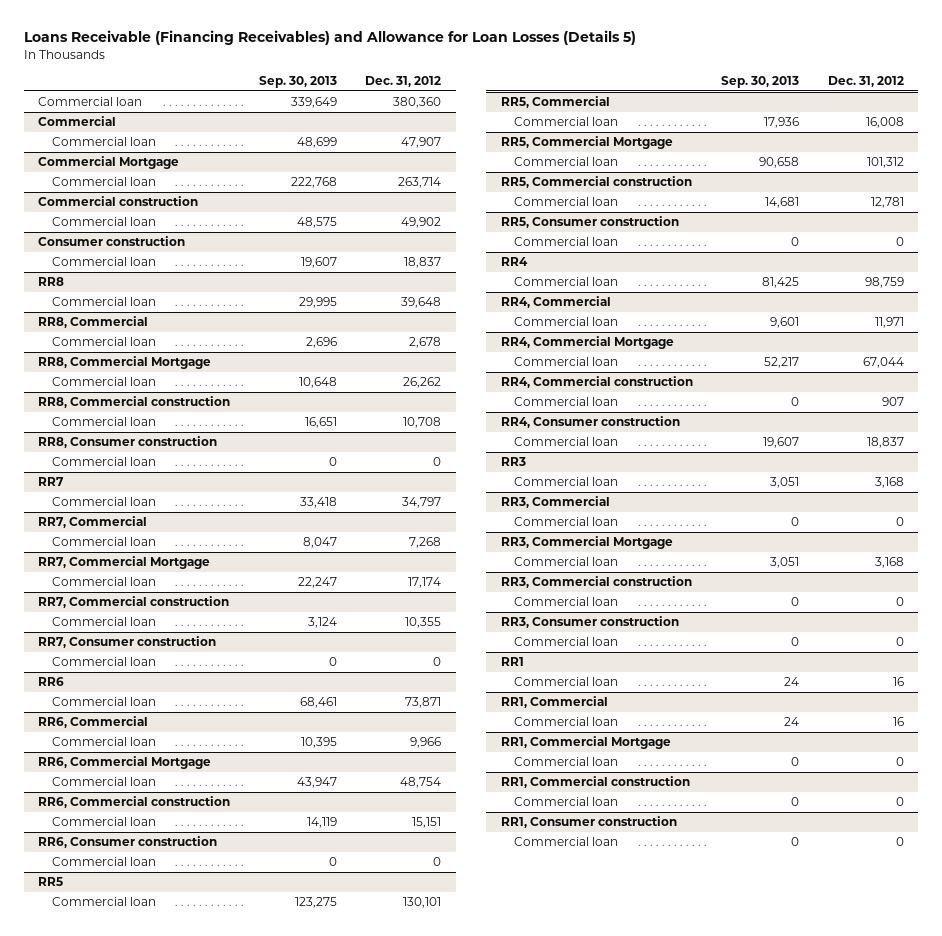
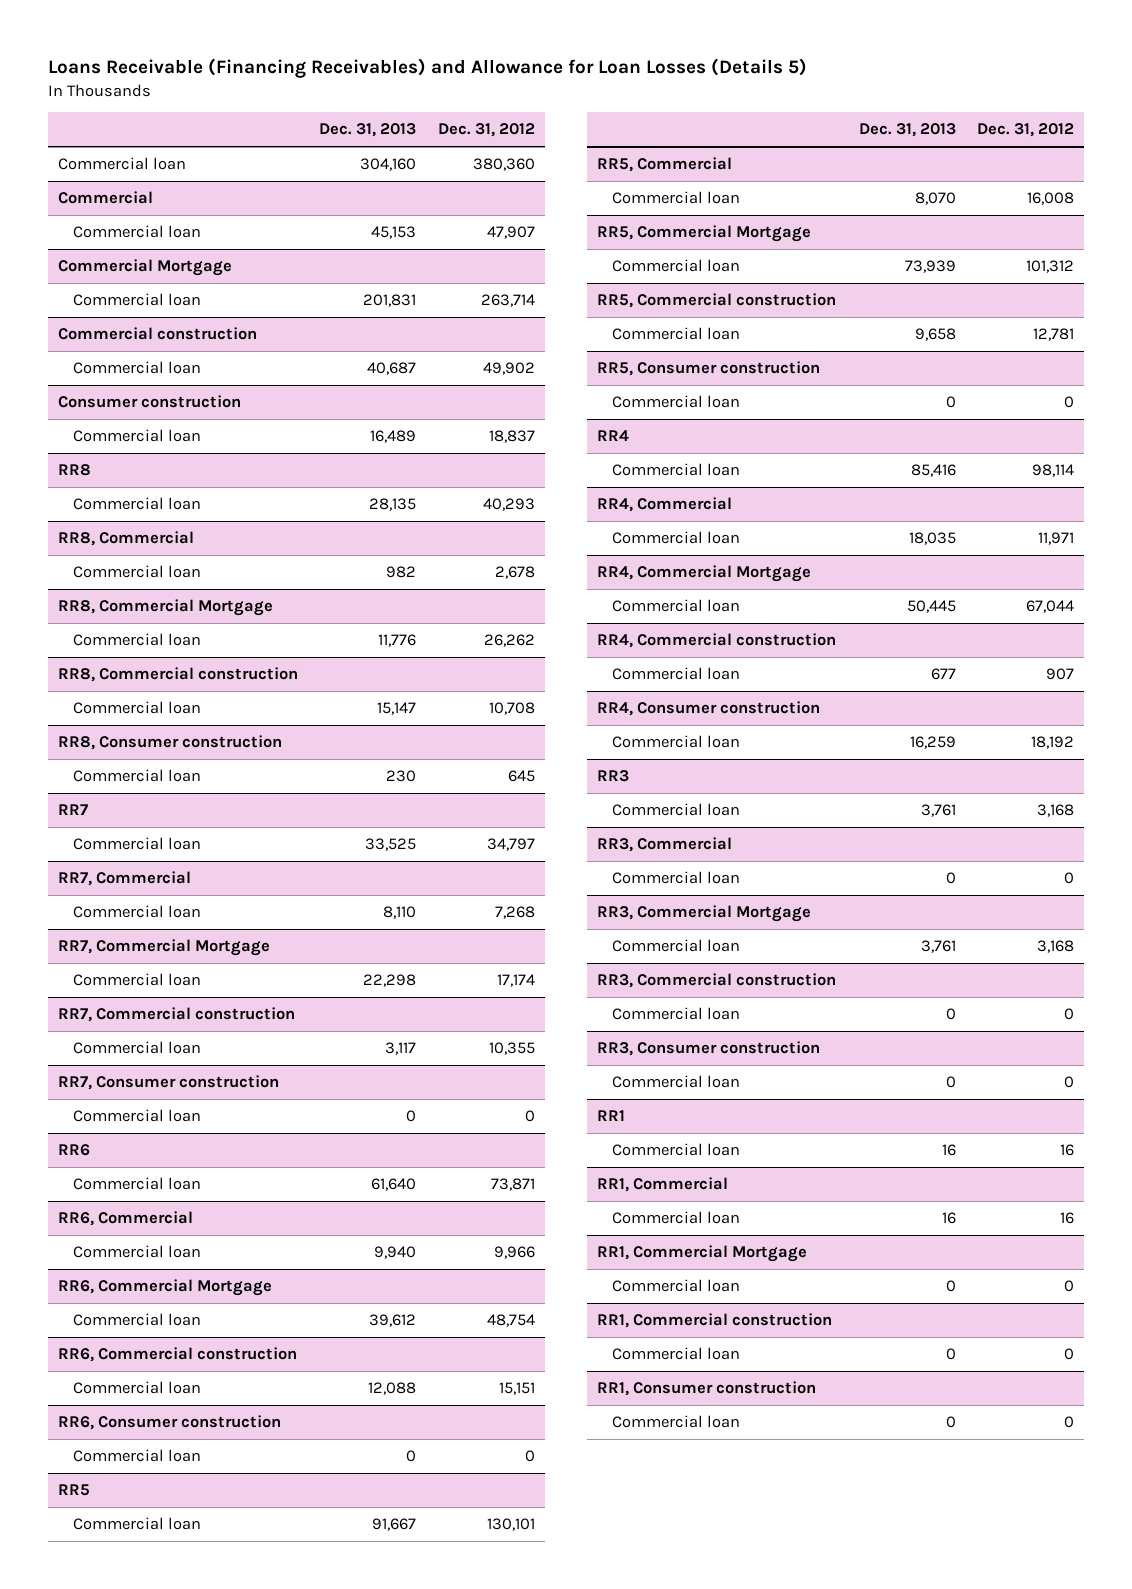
- | Sep. 30, 2013 | Dec. 31, 2012
+ | Dec. 31, 2013 | Dec. 31, 2012
@ RR8
- Commercial loan | 29,995 | 39,648
+ Commercial loan | 28,135 | 40,293
@ RR8, Consumer construction
- Commercial loan | 0 | 0
+ Commercial loan | 230 | 645
@ RR4
- Commercial loan | 81,425 | 98,759
+ Commercial loan | 85,416 | 98,114
@ RR4, Consumer construction
- Commercial loan | 19,607 | 18,837
+ Commercial loan | 16,259 | 18,192

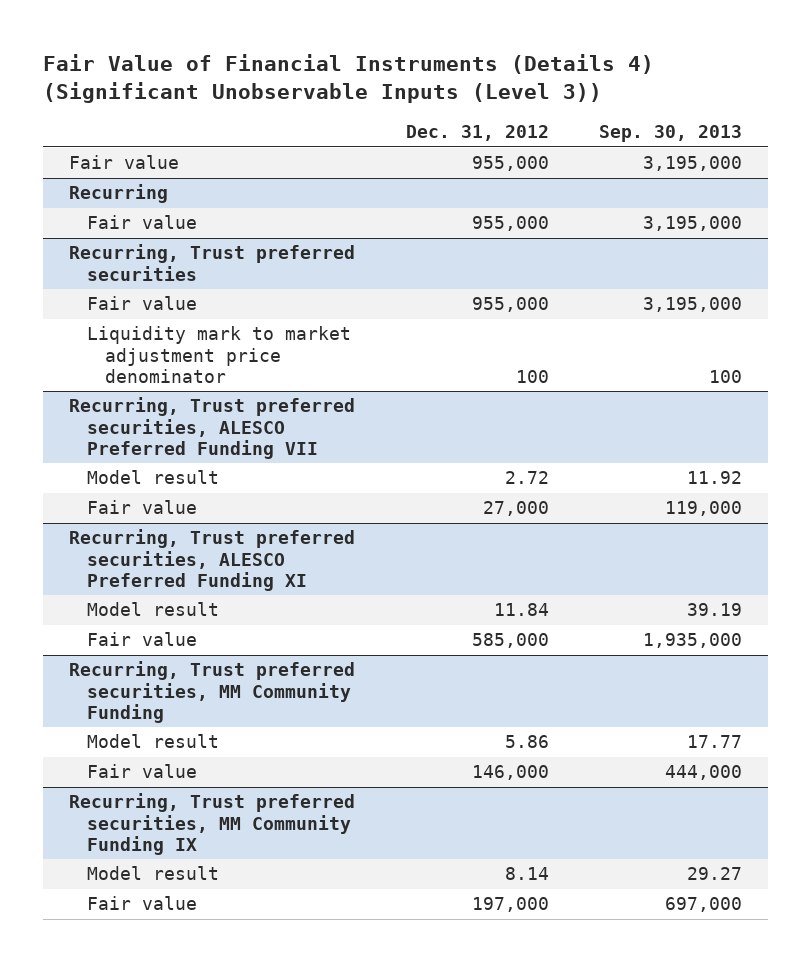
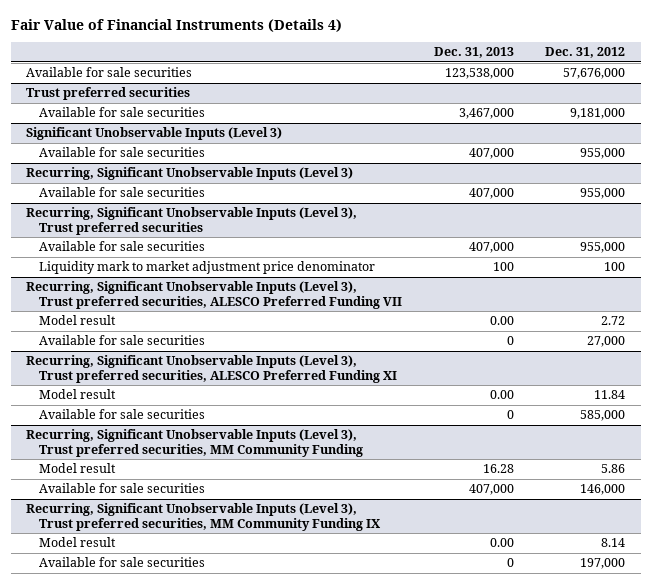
- Fair Value of Financial Instruments (Details 4) (Significant Unobservable Inputs (Level 3))
+ Fair Value of Financial Instruments (Details 4)
- | Dec. 31, 2012 | Sep. 30, 2013
+ | Dec. 31, 2013 | Dec. 31, 2012
- Fair value | 955,000 | 3,195,000
- Recurring
- Fair value | 955,000 | 3,195,000
- Recurring, Trust preferred securities
- Fair value | 955,000 | 3,195,000
+ Available for sale securities | 123,538,000 | 57,676,000
+ Trust preferred securities
+ Available for sale securities | 3,467,000 | 9,181,000
+ Significant Unobservable Inputs (Level 3)
+ Available for sale securities | 407,000 | 955,000
+ Recurring, Significant Unobservable Inputs (Level 3)
+ Available for sale securities | 407,000 | 955,000
+ Recurring, Significant Unobservable Inputs (Level 3), Trust preferred securities
+ Available for sale securities | 407,000 | 955,000
- Recurring, Trust preferred securities, ALESCO Preferred Funding VII
+ Recurring, Significant Unobservable Inputs (Level 3), Trust preferred securities, ALESCO Preferred Funding VII
- Fair value | 27,000 | 119,000
- Recurring, Trust preferred securities, ALESCO Preferred Funding XI
+ Available for sale securities | 0 | 27,000
+ Recurring, Significant Unobservable Inputs (Level 3), Trust preferred securities, ALESCO Preferred Funding XI
- Fair value | 585,000 | 1,935,000
- Recurring, Trust preferred securities, MM Community Funding
+ Available for sale securities | 0 | 585,000
+ Recurring, Significant Unobservable Inputs (Level 3), Trust preferred securities, MM Community Funding
- Fair value | 146,000 | 444,000
- Recurring, Trust preferred securities, MM Community Funding IX
+ Available for sale securities | 407,000 | 146,000
+ Recurring, Significant Unobservable Inputs (Level 3), Trust preferred securities, MM Community Funding IX
- Fair value | 197,000 | 697,000
+ Available for sale securities | 0 | 197,000

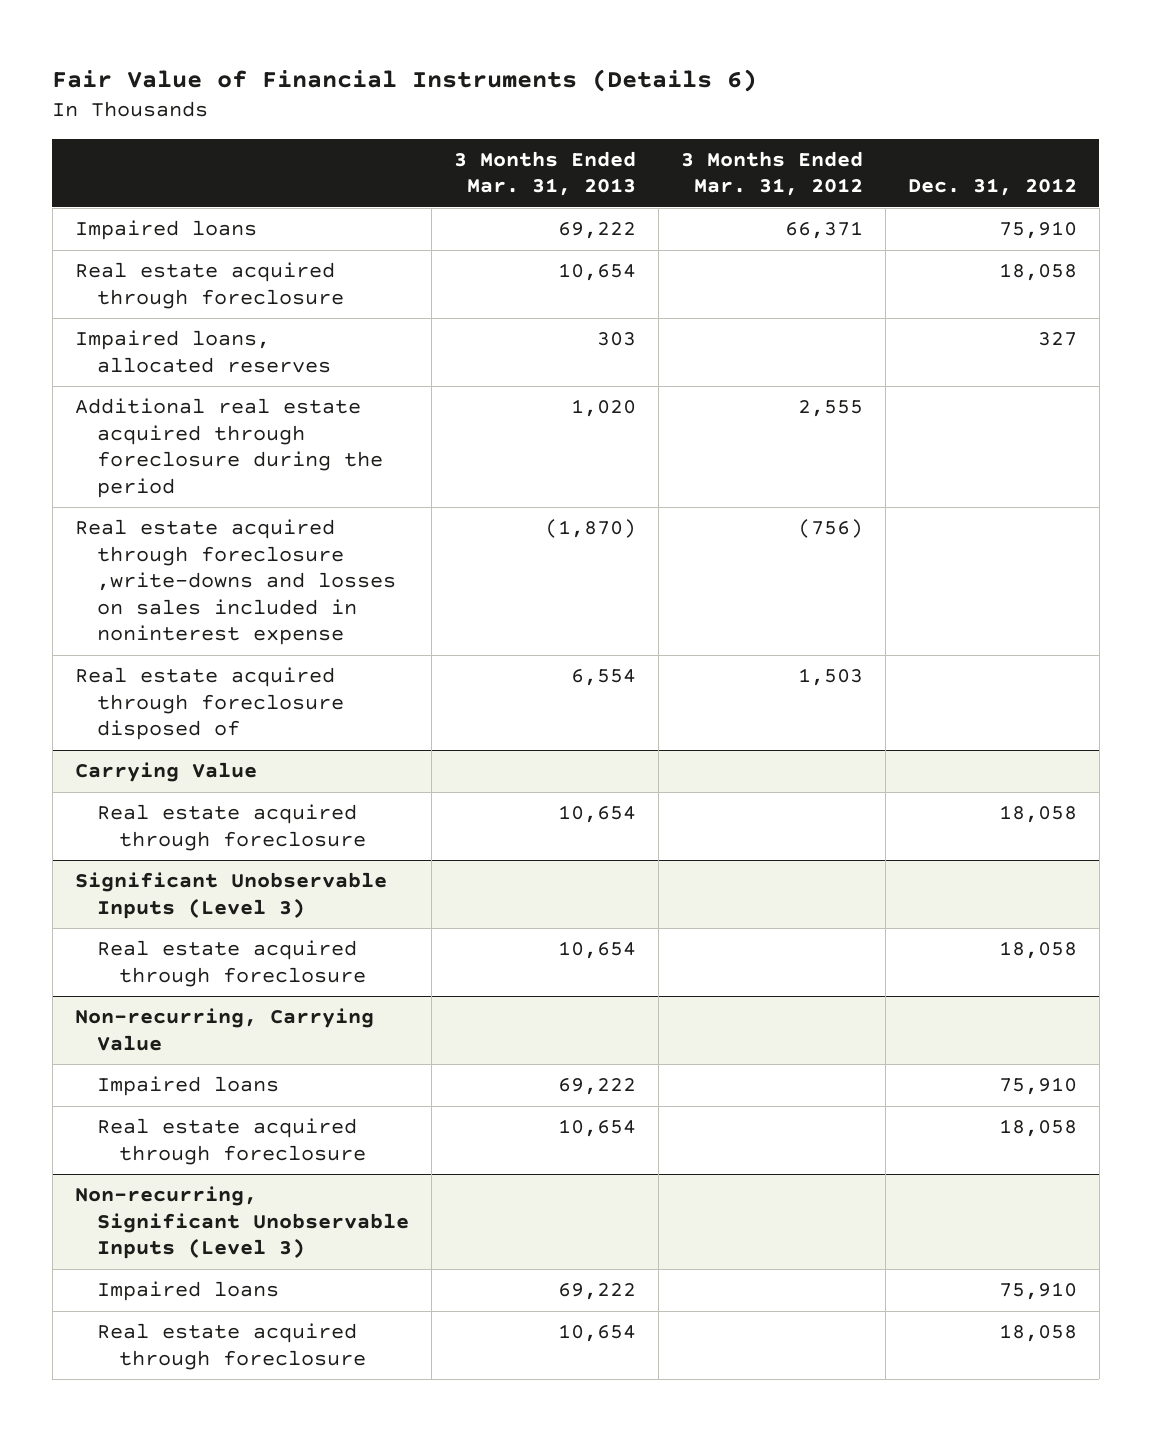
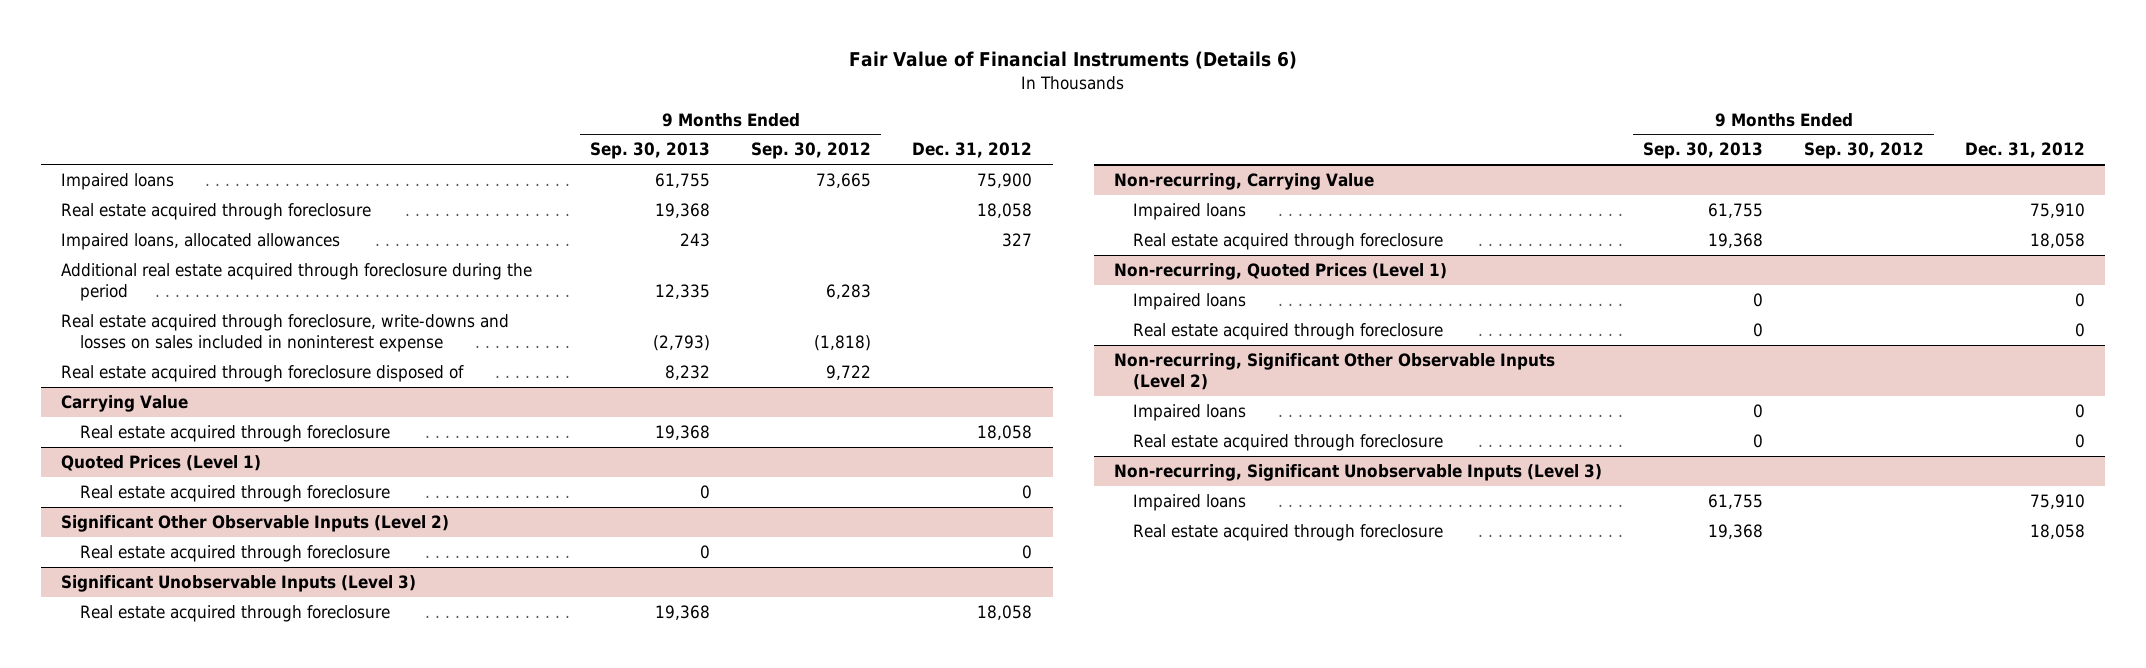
- | 3 Months Ended Mar. 31, 2013 | 3 Months Ended Mar. 31, 2012 | Dec. 31, 2012
+ | 9 Months Ended Sep. 30, 2013 | 9 Months Ended Sep. 30, 2012 | Dec. 31, 2012
- Impaired loans | 69,222 | 66,371 | 75,910
+ Impaired loans | 61,755 | 73,665 | 75,900
- Impaired loans, allocated reserves | 303 | | 327
+ Impaired loans, allocated allowances | 243 | | 327
- Real estate acquired through foreclosure ,write-downs and losses on sales included in noninterest expense | (1,870) | (756) |
+ Real estate acquired through foreclosure, write-downs and losses on sales included in noninterest expense | (2,793) | (1,818) |
+ Quoted Prices (Level 1)
+ Real estate acquired through foreclosure | 0 | | 0
+ Significant Other Observable Inputs (Level 2)
+ Real estate acquired through foreclosure | 0 | | 0
+ Non-recurring, Quoted Prices (Level 1)
+ Impaired loans | 0 | | 0
+ Real estate acquired through foreclosure | 0 | | 0
+ Non-recurring, Significant Other Observable Inputs (Level 2)
+ Impaired loans | 0 | | 0
+ Real estate acquired through foreclosure | 0 | | 0

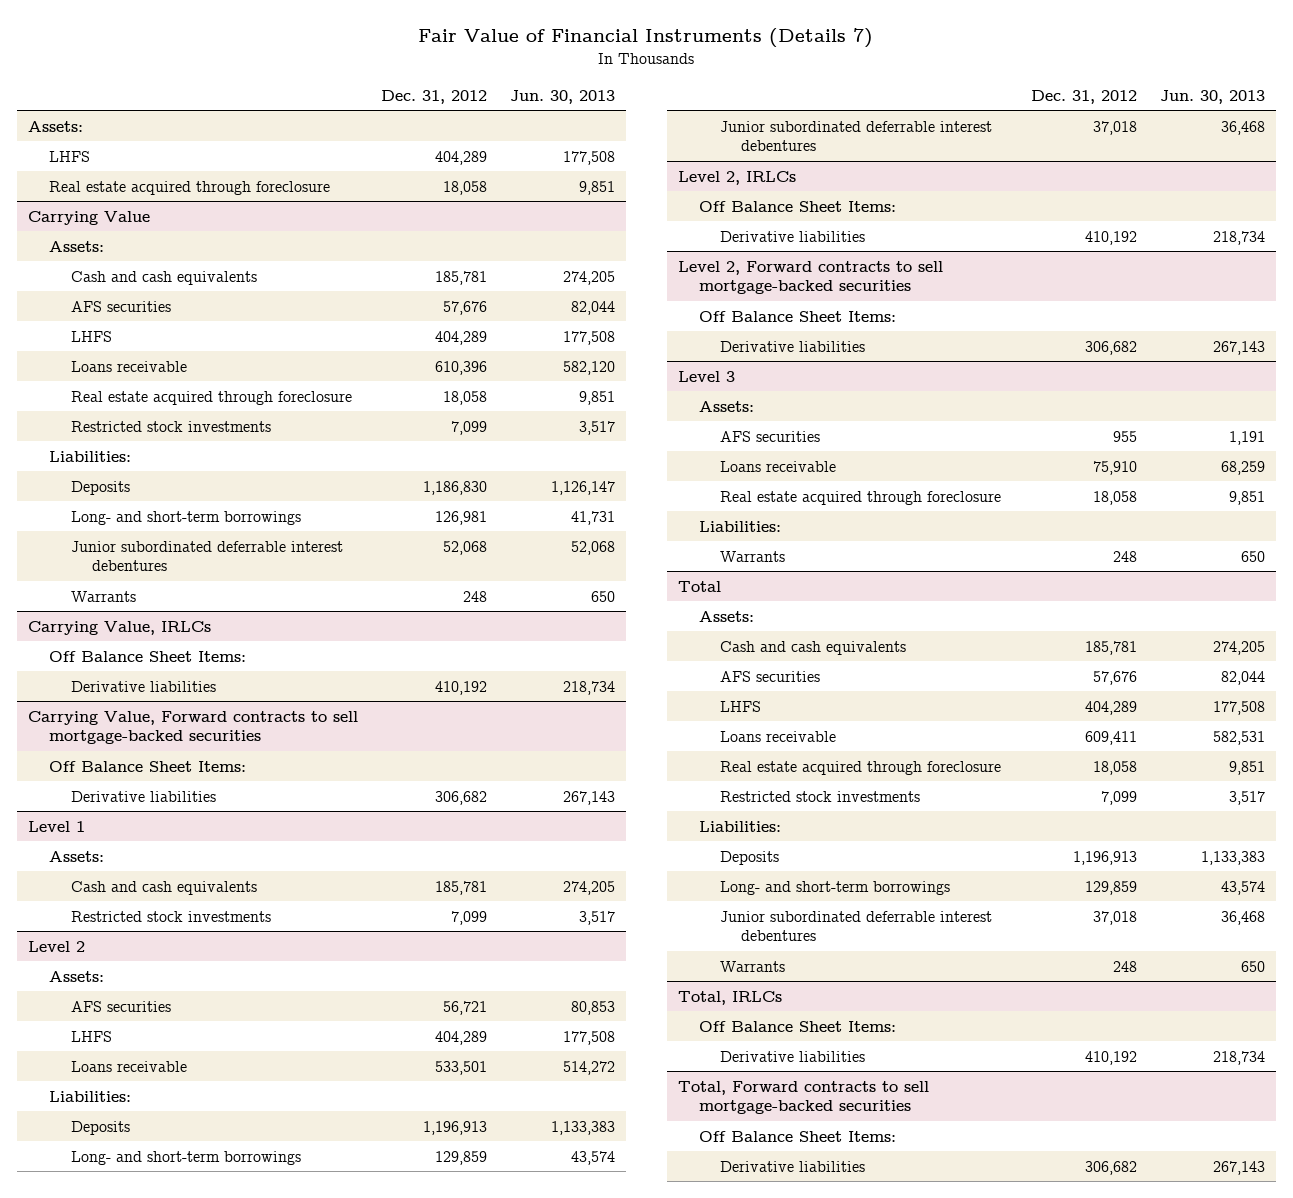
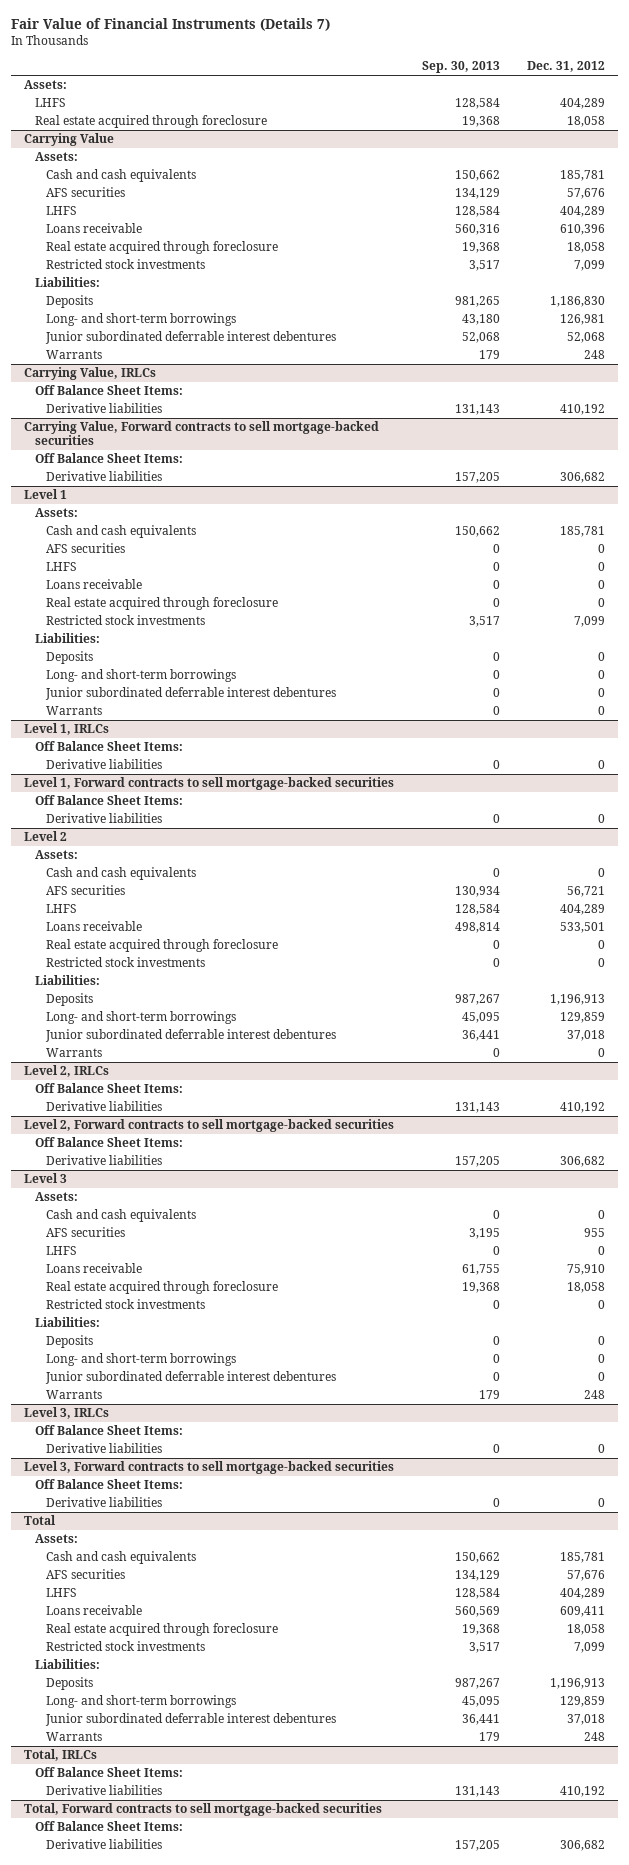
- | Dec. 31, 2012 | Jun. 30, 2013
+ | Sep. 30, 2013 | Dec. 31, 2012
@ Level 1
+ AFS securities | 0 | 0
+ LHFS | 0 | 0
+ Loans receivable | 0 | 0
+ Real estate acquired through foreclosure | 0 | 0
+ Liabilities:
+ Deposits | 0 | 0
+ Long- and short-term borrowings | 0 | 0
+ Junior subordinated deferrable interest debentures | 0 | 0
+ Warrants | 0 | 0
+ Level 1, IRLCs
+ Off Balance Sheet Items:
+ Derivative liabilities | 0 | 0
+ Level 1, Forward contracts to sell mortgage-backed securities
+ Off Balance Sheet Items:
+ Derivative liabilities | 0 | 0
@ Level 2
+ Cash and cash equivalents | 0 | 0
+ Real estate acquired through foreclosure | 0 | 0
+ Restricted stock investments | 0 | 0
+ Warrants | 0 | 0
@ Level 3
+ Cash and cash equivalents | 0 | 0
+ LHFS | 0 | 0
+ Restricted stock investments | 0 | 0
+ Deposits | 0 | 0
+ Long- and short-term borrowings | 0 | 0
+ Junior subordinated deferrable interest debentures | 0 | 0
+ Level 3, IRLCs
+ Off Balance Sheet Items:
+ Derivative liabilities | 0 | 0
+ Level 3, Forward contracts to sell mortgage-backed securities
+ Off Balance Sheet Items:
+ Derivative liabilities | 0 | 0

